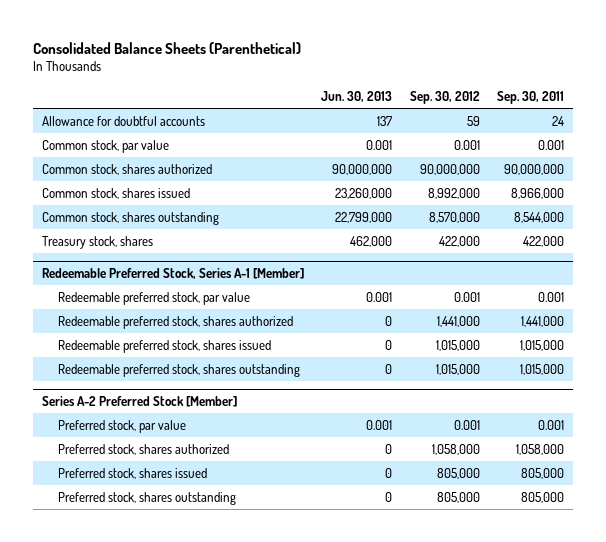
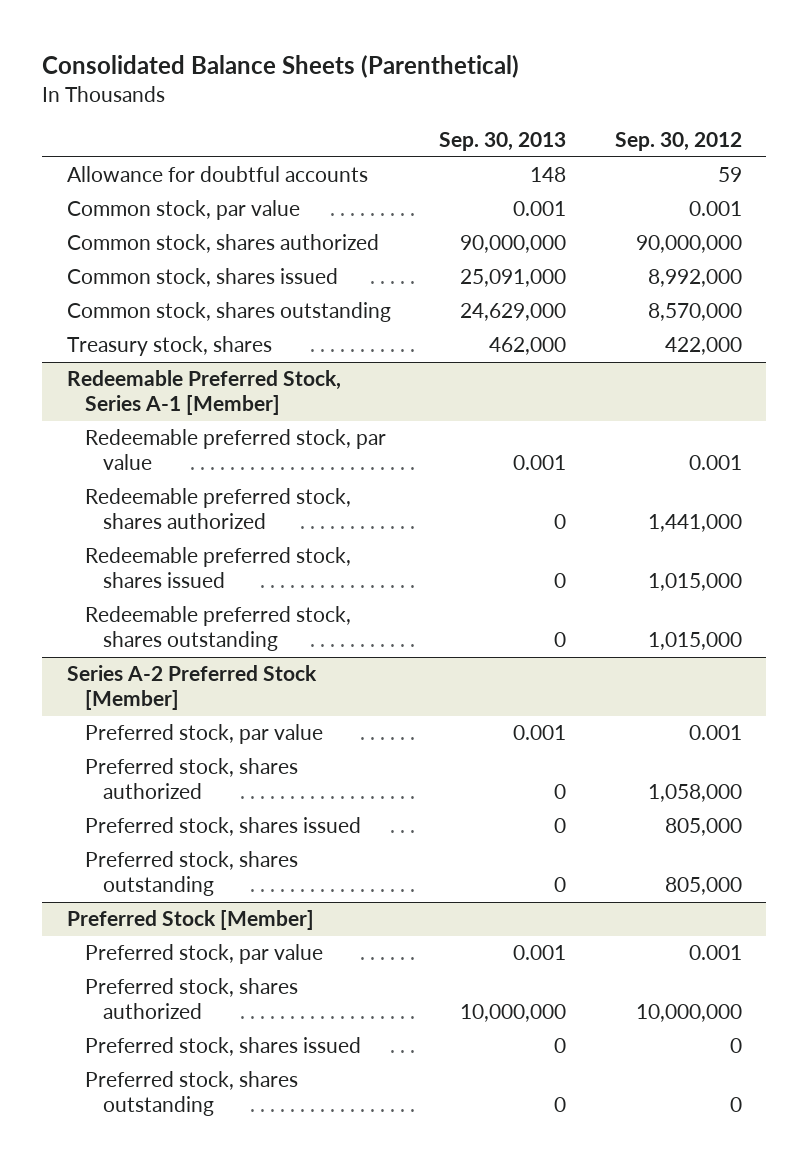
- | Jun. 30, 2013 | Sep. 30, 2012 | Sep. 30, 2011
+ | Sep. 30, 2013 | Sep. 30, 2012
+ Preferred Stock [Member]
+ Preferred stock, par value | 0.001 | 0.001
+ Preferred stock, shares authorized | 10,000,000 | 10,000,000
+ Preferred stock, shares issued | 0 | 0
+ Preferred stock, shares outstanding | 0 | 0

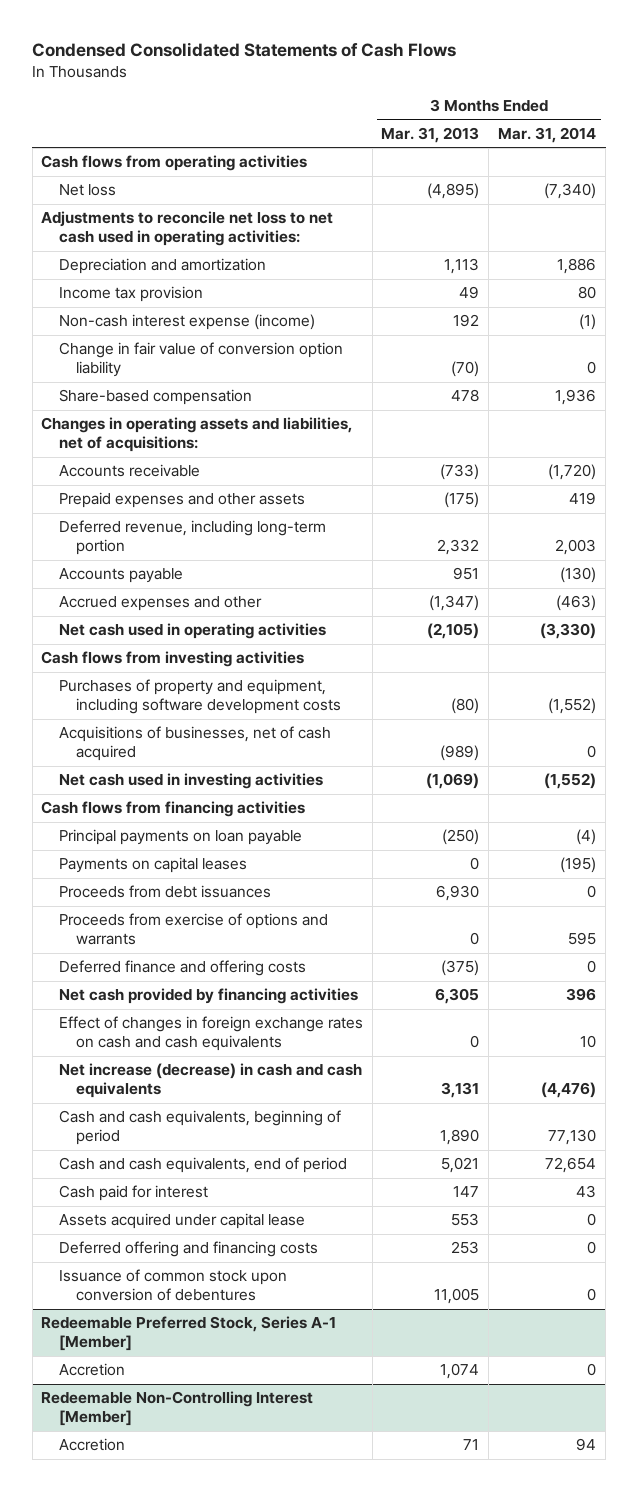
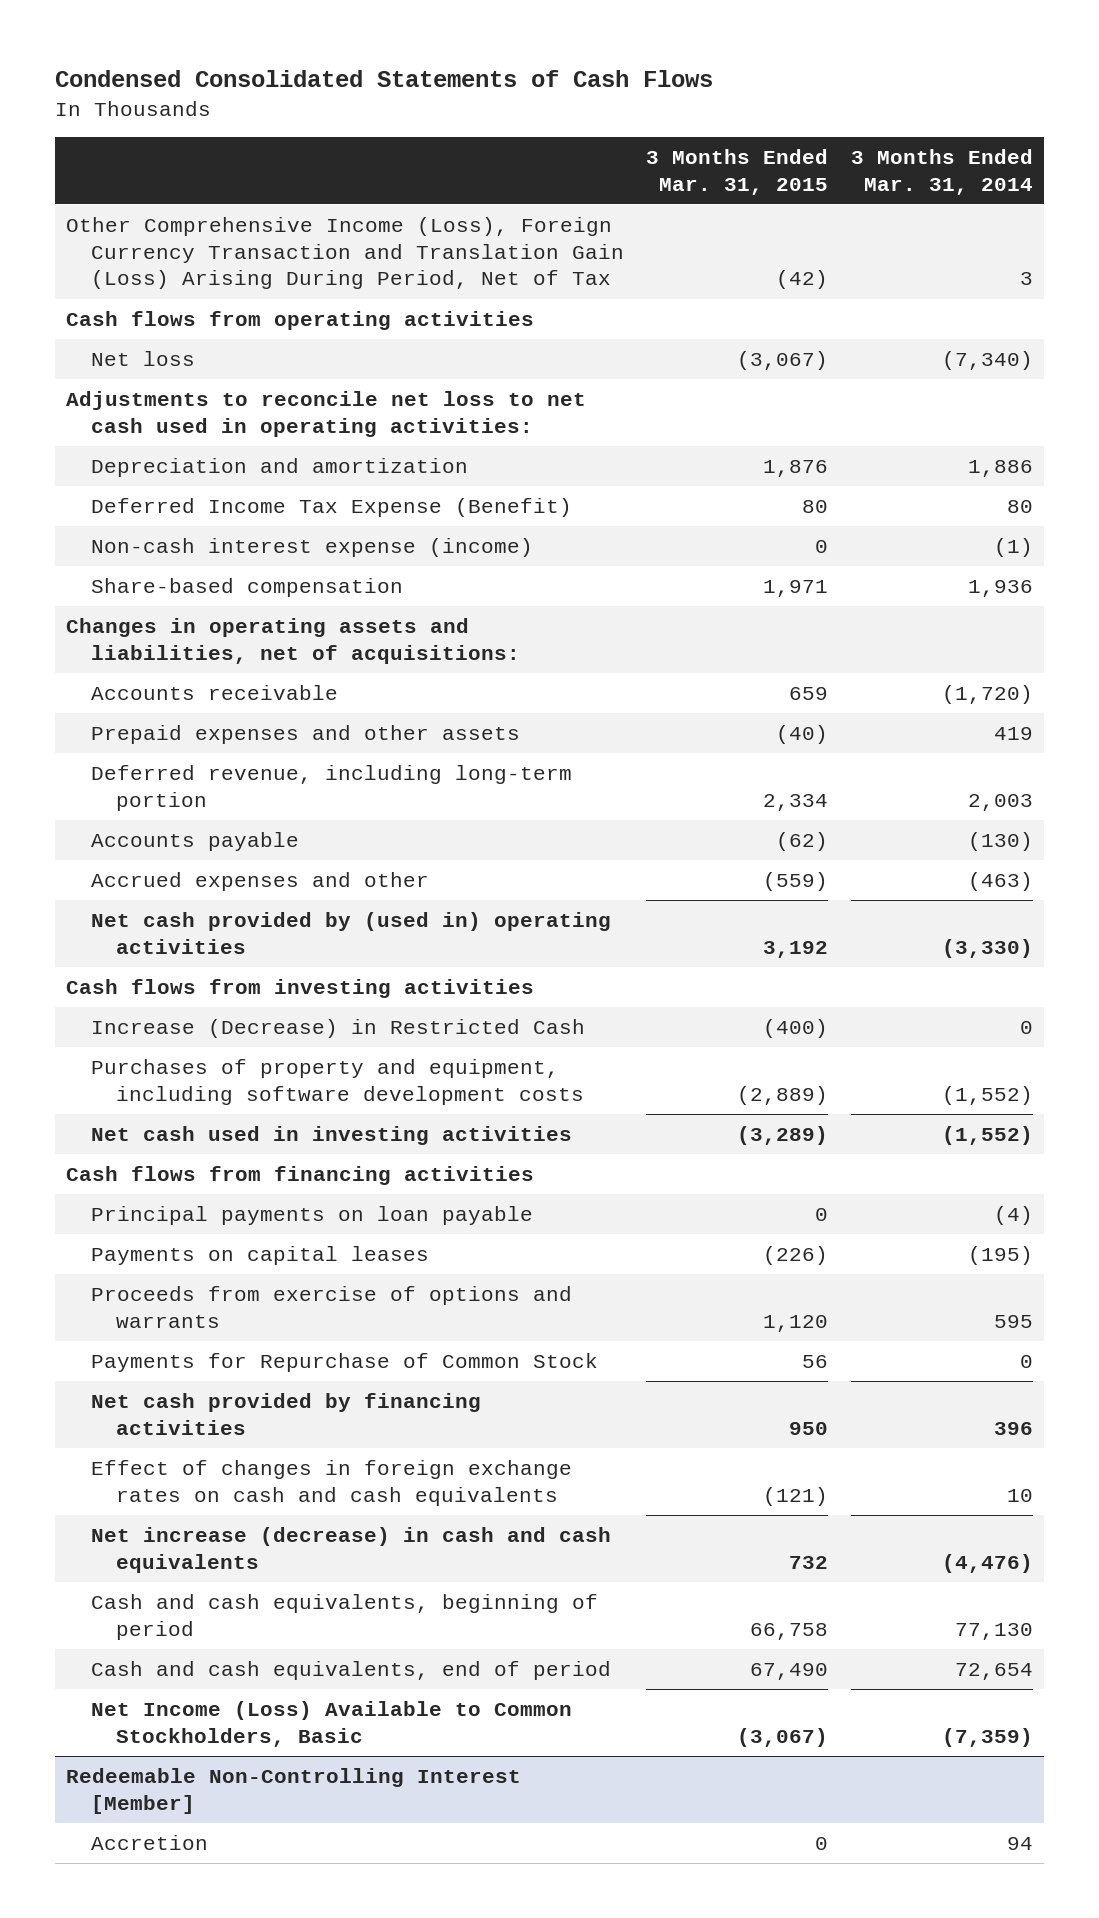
- | 3 Months Ended Mar. 31, 2013 | 3 Months Ended Mar. 31, 2014
+ | 3 Months Ended Mar. 31, 2015 | 3 Months Ended Mar. 31, 2014
+ Other Comprehensive Income (Loss), Foreign Currency Transaction and Translation Gain (Loss) Arising During Period, Net of Tax | (42) | 3
- Income tax provision | 49 | 80
+ Deferred Income Tax Expense (Benefit) | 80 | 80
- Change in fair value of conversion option liability | (70) | 0
- Net cash used in operating activities | (2,105) | (3,330)
+ Net cash provided by (used in) operating activities | 3,192 | (3,330)
+ Increase (Decrease) in Restricted Cash | (400) | 0
- Acquisitions of businesses, net of cash acquired | (989) | 0
- Proceeds from debt issuances | 6,930 | 0
- Deferred finance and offering costs | (375) | 0
+ Payments for Repurchase of Common Stock | 56 | 0
- Cash paid for interest | 147 | 43
- Assets acquired under capital lease | 553 | 0
- Deferred offering and financing costs | 253 | 0
- Issuance of common stock upon conversion of debentures | 11,005 | 0
- Redeemable Preferred Stock, Series A-1 [Member]
- Accretion | 1,074 | 0
+ Net Income (Loss) Available to Common Stockholders, Basic | (3,067) | (7,359)

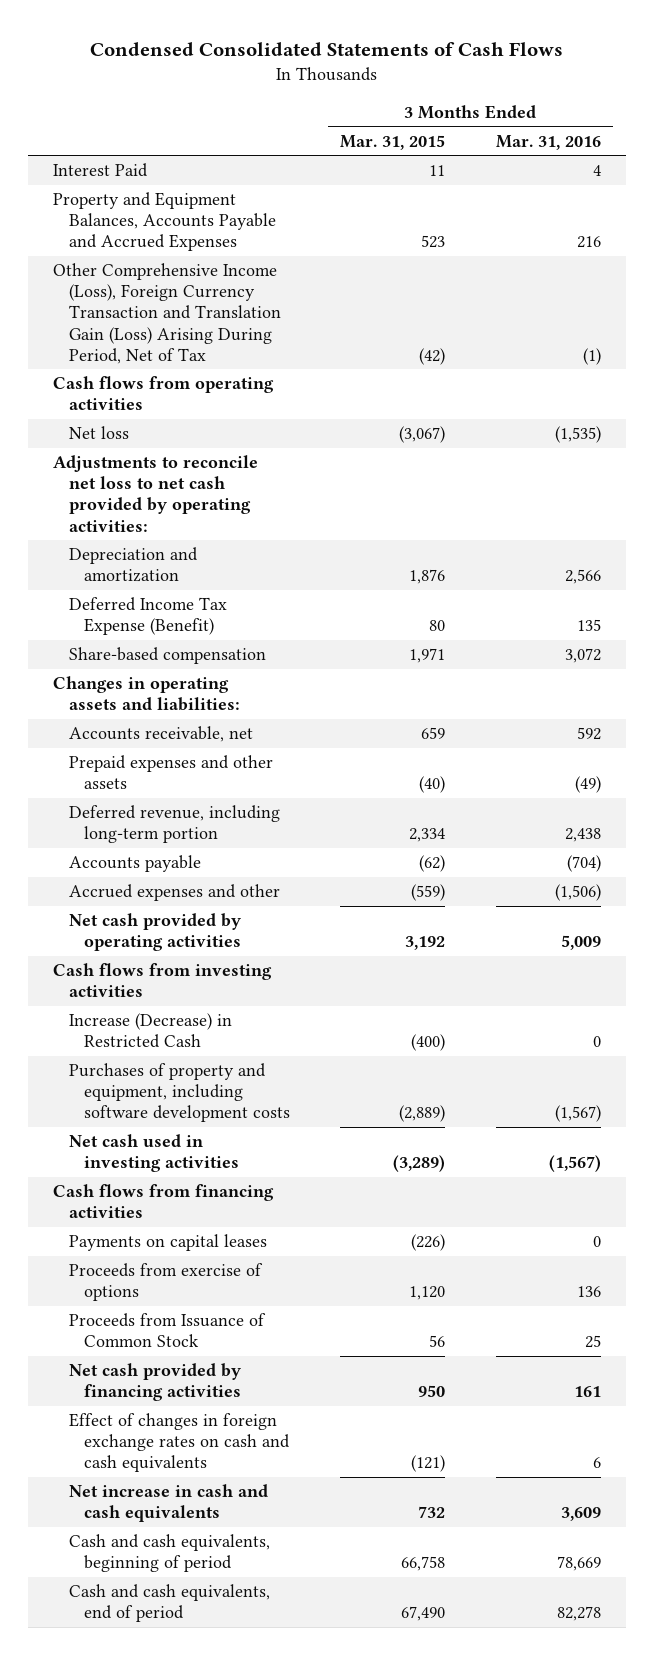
- | 3 Months Ended Mar. 31, 2015 | 3 Months Ended Mar. 31, 2014
+ | 3 Months Ended Mar. 31, 2015 | 3 Months Ended Mar. 31, 2016
+ Interest Paid | 11 | 4
+ Property and Equipment Balances, Accounts Payable and Accrued Expenses | 523 | 216
- Adjustments to reconcile net loss to net cash used in operating activities:
+ Adjustments to reconcile net loss to net cash provided by operating activities:
- Non-cash interest expense (income) | 0 | (1)
- Changes in operating assets and liabilities, net of acquisitions:
- Accounts receivable | 659 | (1,720)
+ Changes in operating assets and liabilities:
+ Accounts receivable, net | 659 | 592
- Net cash provided by (used in) operating activities | 3,192 | (3,330)
+ Net cash provided by operating activities | 3,192 | 5,009
- Principal payments on loan payable | 0 | (4)
- Proceeds from exercise of options and warrants | 1,120 | 595
- Payments for Repurchase of Common Stock | 56 | 0
+ Proceeds from exercise of options | 1,120 | 136
+ Proceeds from Issuance of Common Stock | 56 | 25
- Net increase (decrease) in cash and cash equivalents | 732 | (4,476)
+ Net increase in cash and cash equivalents | 732 | 3,609
- Net Income (Loss) Available to Common Stockholders, Basic | (3,067) | (7,359)
- Redeemable Non-Controlling Interest [Member]
- Accretion | 0 | 94

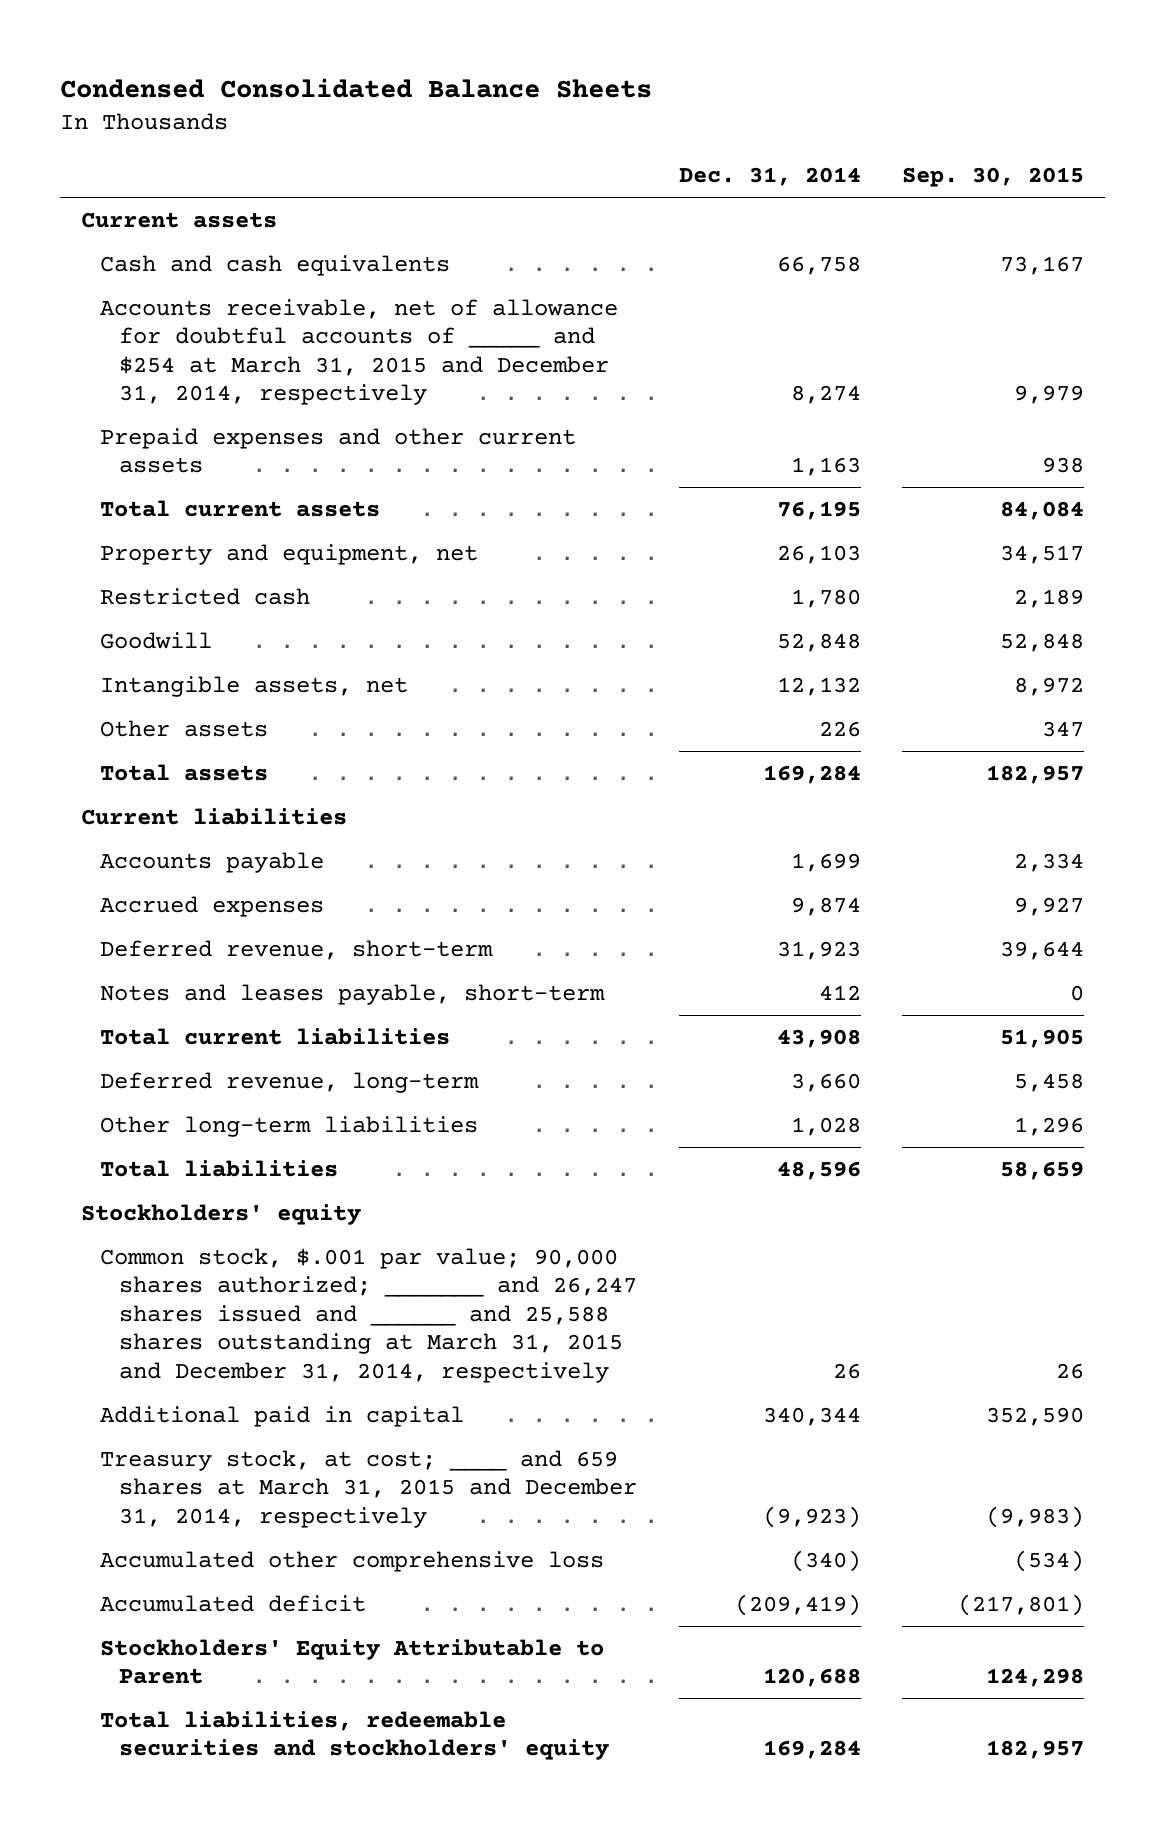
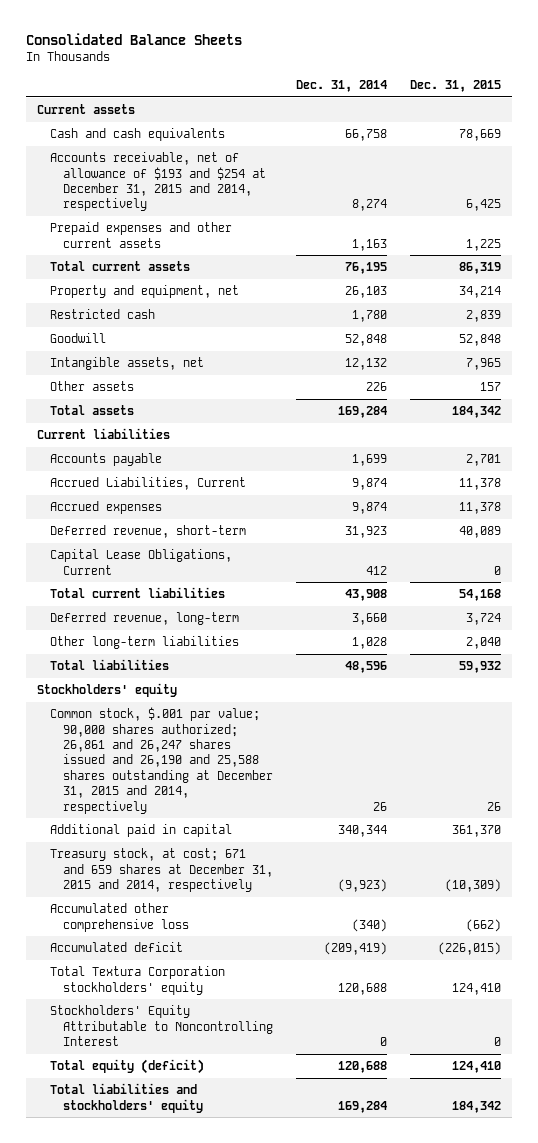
- Condensed Consolidated Balance Sheets
+ Consolidated Balance Sheets
- | Dec. 31, 2014 | Sep. 30, 2015
+ | Dec. 31, 2014 | Dec. 31, 2015
- Accounts receivable, net of allowance for doubtful accounts of _____ and $254 at March 31, 2015 and December 31, 2014, respectively | 8,274 | 9,979
+ Accounts receivable, net of allowance of $193 and $254 at December 31, 2015 and 2014, respectively | 8,274 | 6,425
+ Accrued Liabilities, Current | 9,874 | 11,378
- Notes and leases payable, short-term | 412 | 0
+ Capital Lease Obligations, Current | 412 | 0
- Common stock, $.001 par value; 90,000 shares authorized; _______ and 26,247 shares issued and ______ and 25,588 shares outstanding at March 31, 2015 and December 31, 2014, respectively | 26 | 26
+ Common stock, $.001 par value; 90,000 shares authorized; 26,861 and 26,247 shares issued and 26,190 and 25,588 shares outstanding at December 31, 2015 and 2014, respectively | 26 | 26
- Treasury stock, at cost; ____ and 659 shares at March 31, 2015 and December 31, 2014, respectively | (9,923) | (9,983)
+ Treasury stock, at cost; 671 and 659 shares at December 31, 2015 and 2014, respectively | (9,923) | (10,309)
- Stockholders' Equity Attributable to Parent | 120,688 | 124,298
- Total liabilities, redeemable securities and stockholders' equity | 169,284 | 182,957
+ Total Textura Corporation stockholders' equity | 120,688 | 124,410
+ Stockholders' Equity Attributable to Noncontrolling Interest | 0 | 0
+ Total equity (deficit) | 120,688 | 124,410
+ Total liabilities and stockholders' equity | 169,284 | 184,342

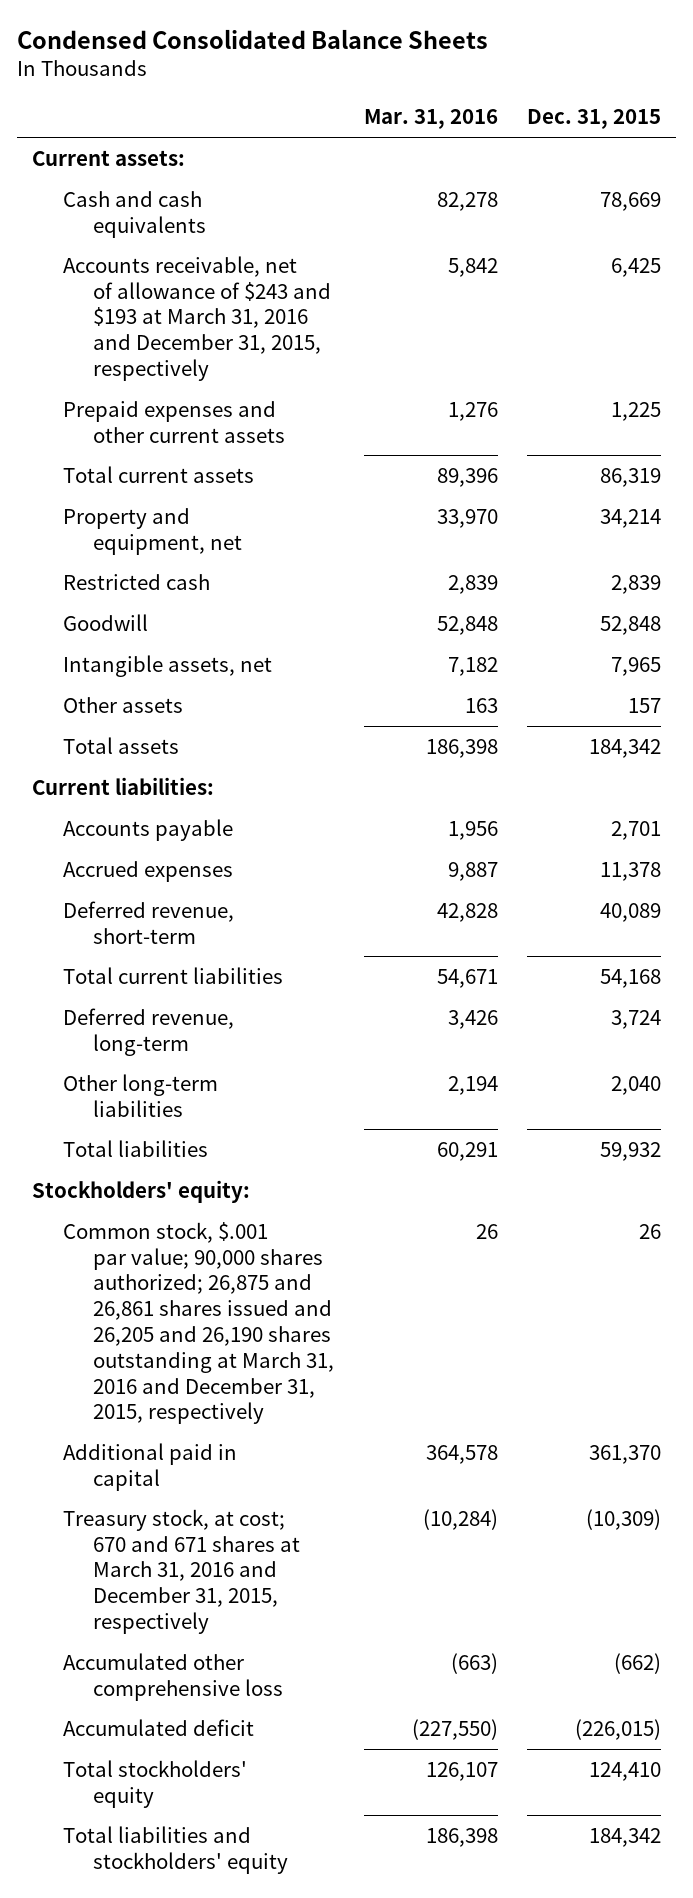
- Consolidated Balance Sheets
+ Condensed Consolidated Balance Sheets
- | Dec. 31, 2014 | Dec. 31, 2015
+ | Mar. 31, 2016 | Dec. 31, 2015
- Current assets
+ Current assets:
- Accounts receivable, net of allowance of $193 and $254 at December 31, 2015 and 2014, respectively | 8,274 | 6,425
+ Accounts receivable, net of allowance of $243 and $193 at March 31, 2016 and December 31, 2015, respectively | 5,842 | 6,425
- Current liabilities
+ Current liabilities:
- Accrued Liabilities, Current | 9,874 | 11,378
- Capital Lease Obligations, Current | 412 | 0
- Stockholders' equity
- Common stock, $.001 par value; 90,000 shares authorized; 26,861 and 26,247 shares issued and 26,190 and 25,588 shares outstanding at December 31, 2015 and 2014, respectively | 26 | 26
+ Stockholders' equity:
+ Common stock, $.001 par value; 90,000 shares authorized; 26,875 and 26,861 shares issued and 26,205 and 26,190 shares outstanding at March 31, 2016 and December 31, 2015, respectively | 26 | 26
- Treasury stock, at cost; 671 and 659 shares at December 31, 2015 and 2014, respectively | (9,923) | (10,309)
+ Treasury stock, at cost; 670 and 671 shares at March 31, 2016 and December 31, 2015, respectively | (10,284) | (10,309)
- Total Textura Corporation stockholders' equity | 120,688 | 124,410
- Stockholders' Equity Attributable to Noncontrolling Interest | 0 | 0
- Total equity (deficit) | 120,688 | 124,410
+ Total stockholders' equity | 126,107 | 124,410

